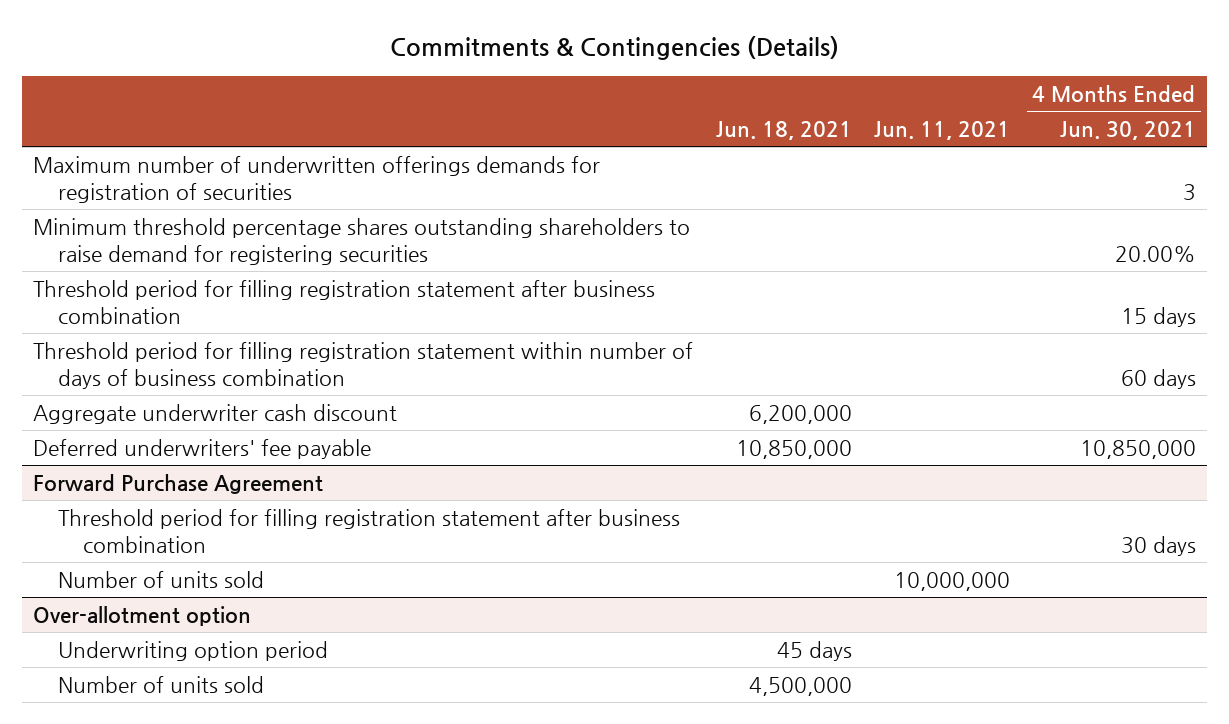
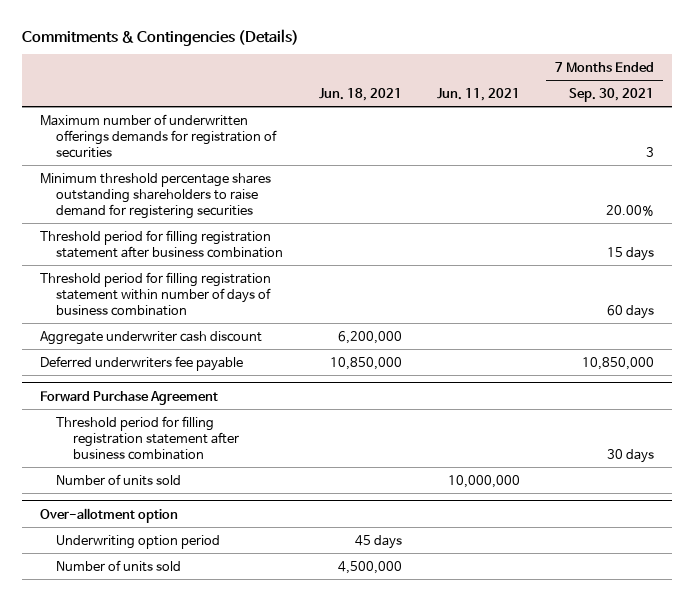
- | Jun. 18, 2021 | Jun. 11, 2021 | 4 Months Ended Jun. 30, 2021
+ | Jun. 18, 2021 | Jun. 11, 2021 | 7 Months Ended Sep. 30, 2021
- Deferred underwriters' fee payable | 10,850,000 | | 10,850,000
+ Deferred underwriters fee payable | 10,850,000 | | 10,850,000

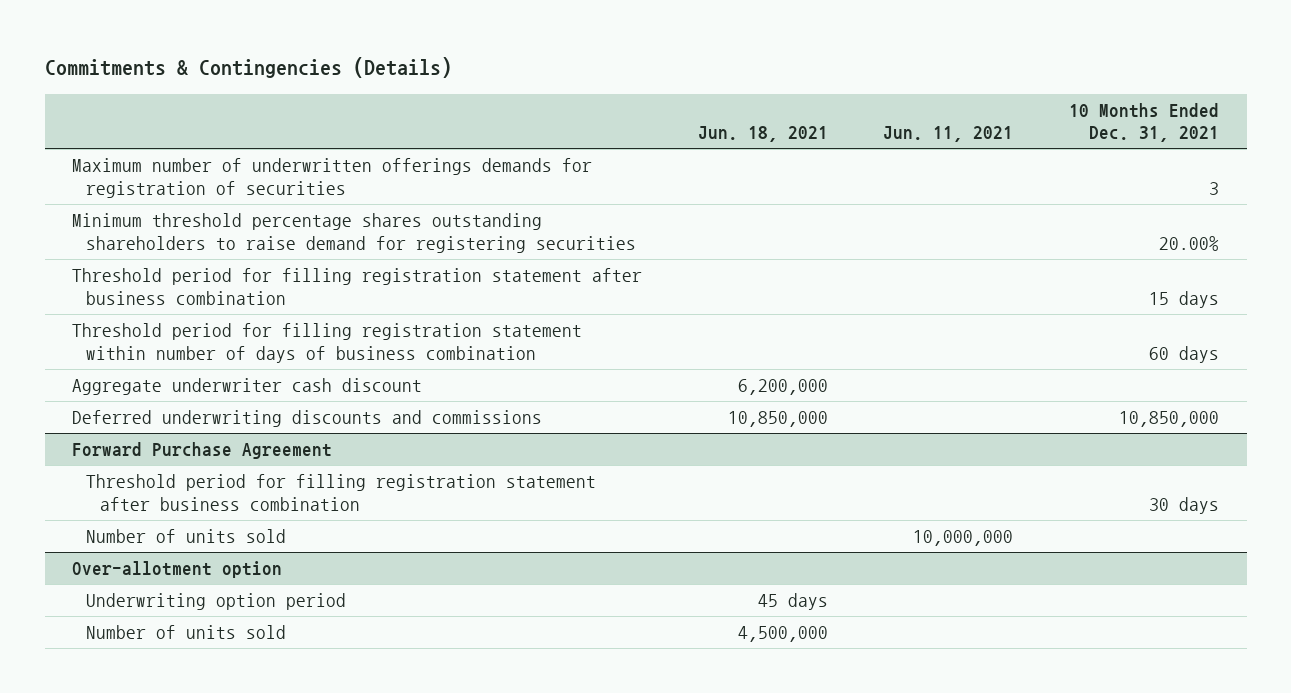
- | Jun. 18, 2021 | Jun. 11, 2021 | 7 Months Ended Sep. 30, 2021
+ | Jun. 18, 2021 | Jun. 11, 2021 | 10 Months Ended Dec. 31, 2021
- Deferred underwriters fee payable | 10,850,000 | | 10,850,000
+ Deferred underwriting discounts and commissions | 10,850,000 | | 10,850,000

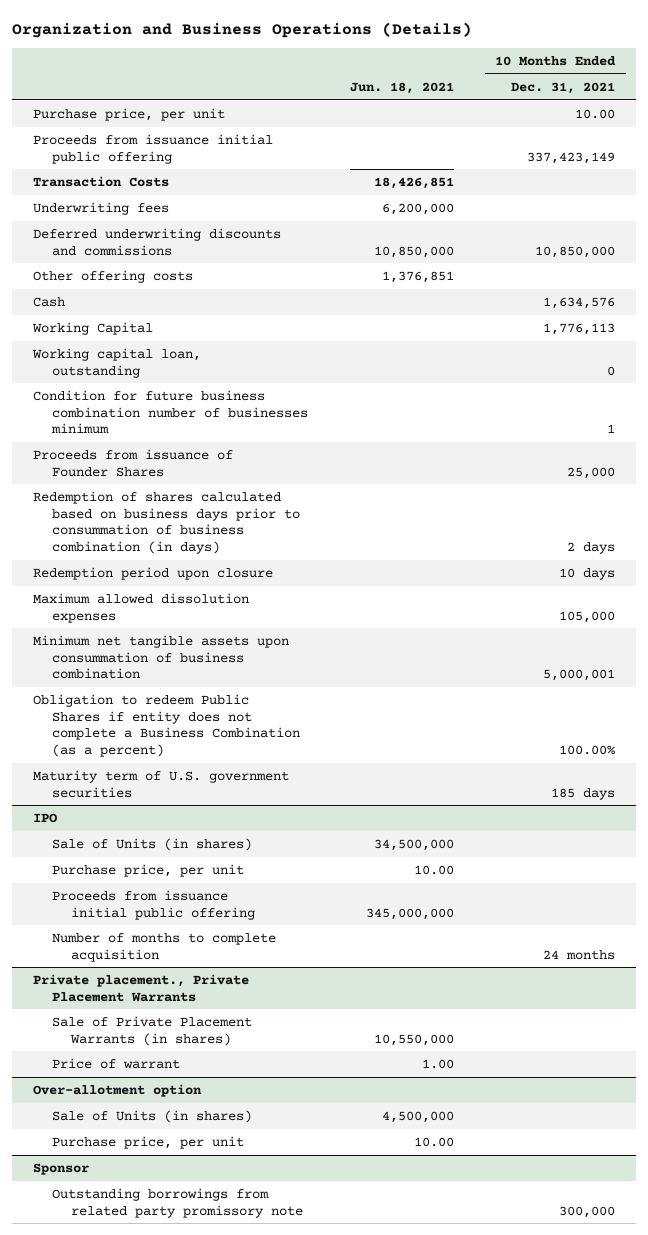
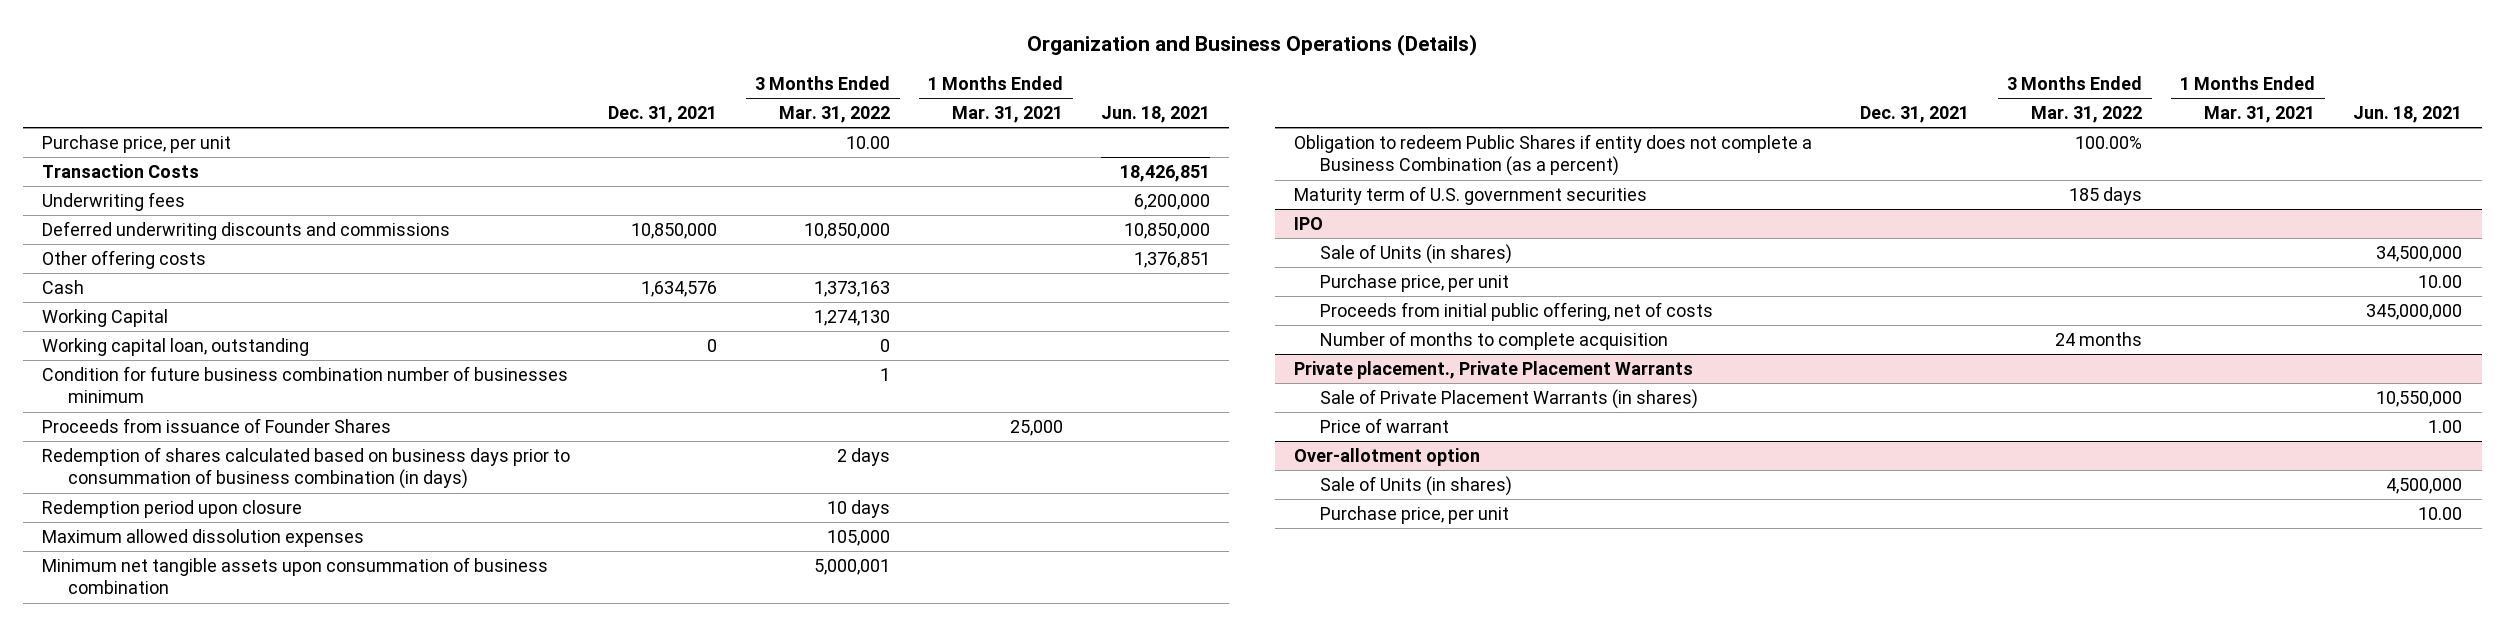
- | Jun. 18, 2021 | 10 Months Ended Dec. 31, 2021
+ | Dec. 31, 2021 | 3 Months Ended Mar. 31, 2022 | 1 Months Ended Mar. 31, 2021 | Jun. 18, 2021
- Proceeds from issuance initial public offering | | 337,423,149
@ IPO
- Proceeds from issuance initial public offering | 345,000,000 |
+ Proceeds from initial public offering, net of costs | | | | 345,000,000
- Sponsor
- Outstanding borrowings from related party promissory note | | 300,000

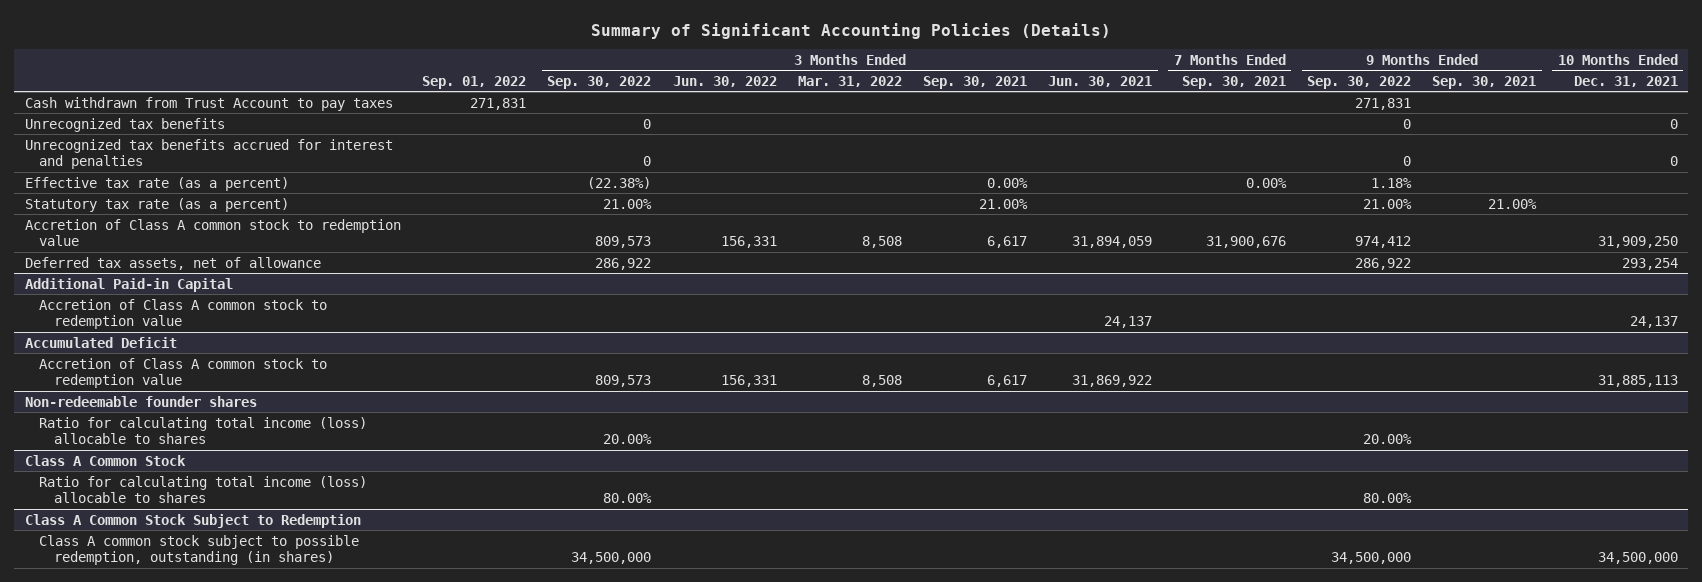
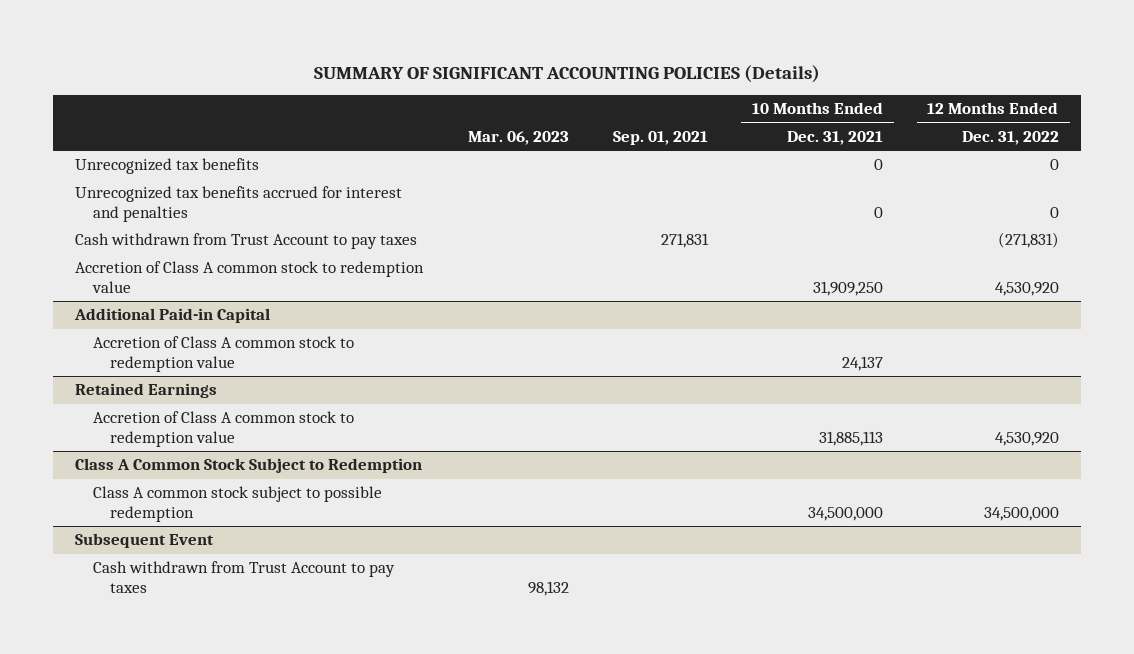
- Summary of Significant Accounting Policies (Details)
+ SUMMARY OF SIGNIFICANT ACCOUNTING POLICIES (Details)
- | Sep. 01, 2022 | 3 Months Ended Sep. 30, 2022 | 3 Months Ended Jun. 30, 2022 | 3 Months Ended Mar. 31, 2022 | 3 Months Ended Sep. 30, 2021 | 3 Months Ended Jun. 30, 2021 | 7 Months Ended Sep. 30, 2021 | 9 Months Ended Sep. 30, 2022 | 9 Months Ended Sep. 30, 2021 | 10 Months Ended Dec. 31, 2021
+ | Mar. 06, 2023 | Sep. 01, 2021 | 10 Months Ended Dec. 31, 2021 | 12 Months Ended Dec. 31, 2022
- Effective tax rate (as a percent) | | (22.38%) | | | 0.00% | | 0.00% | 1.18% | |
- Statutory tax rate (as a percent) | | 21.00% | | | 21.00% | | | 21.00% | 21.00% |
moved down: Cash withdrawn from Trust Account to pay taxes | | 271,831 | | (271,831)
- Deferred tax assets, net of allowance | | 286,922 | | | | | | 286,922 | | 293,254
- Accumulated Deficit
+ Retained Earnings
- Non-redeemable founder shares
- Ratio for calculating total income (loss) allocable to shares | | 20.00% | | | | | | 20.00% | |
- Class A Common Stock
- Ratio for calculating total income (loss) allocable to shares | | 80.00% | | | | | | 80.00% | |
@ Class A Common Stock Subject to Redemption
- Class A common stock subject to possible redemption, outstanding (in shares) | | 34,500,000 | | | | | | 34,500,000 | | 34,500,000
+ Class A common stock subject to possible redemption | | | 34,500,000 | 34,500,000
+ Subsequent Event
+ Cash withdrawn from Trust Account to pay taxes | 98,132 | | |

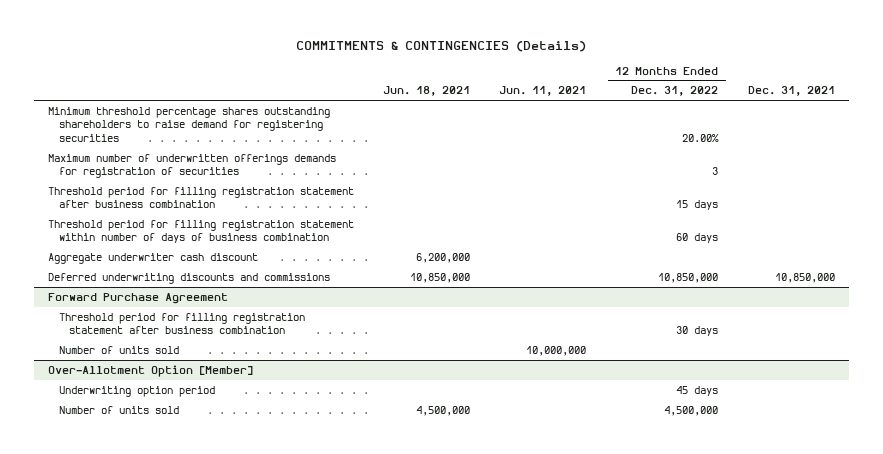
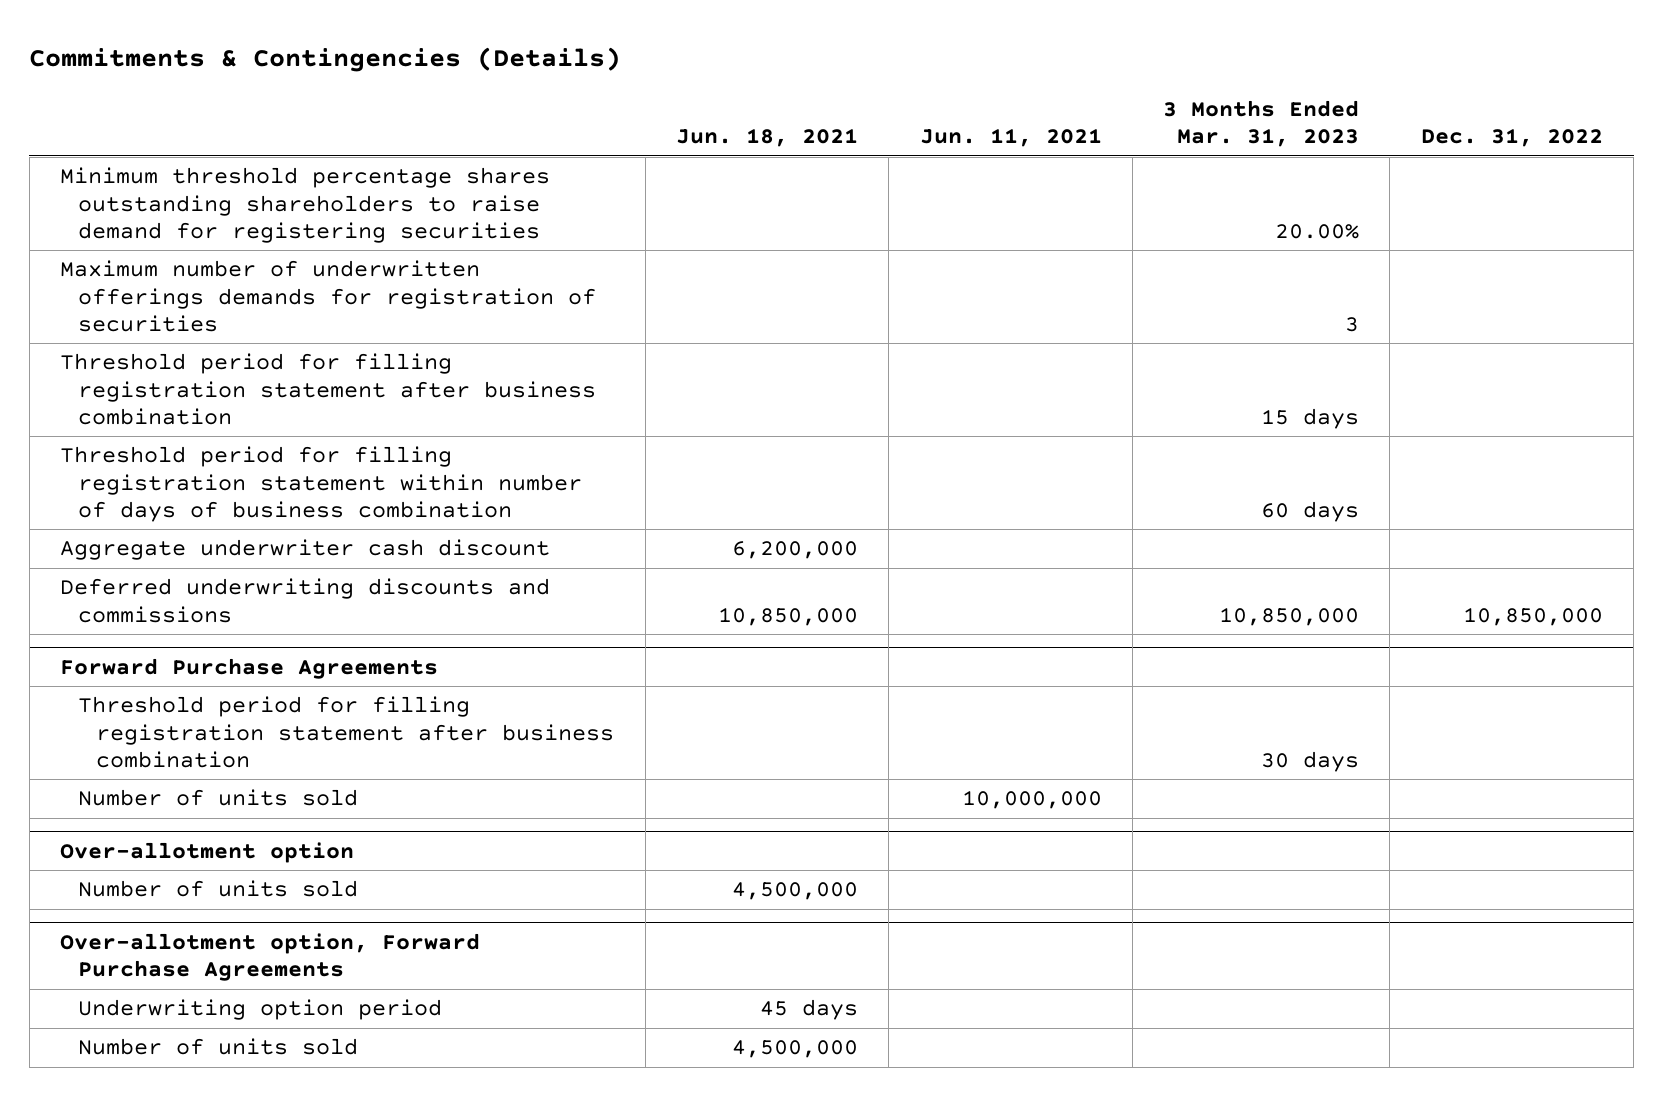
- COMMITMENTS & CONTINGENCIES (Details)
+ Commitments & Contingencies (Details)
- | Jun. 18, 2021 | Jun. 11, 2021 | 12 Months Ended Dec. 31, 2022 | Dec. 31, 2021
+ | Jun. 18, 2021 | Jun. 11, 2021 | 3 Months Ended Mar. 31, 2023 | Dec. 31, 2022
- Forward Purchase Agreement
+ Forward Purchase Agreements
- Over-Allotment Option [Member]
- Underwriting option period | | | 45 days |
+ Over-allotment option
+ Over-allotment option, Forward Purchase Agreements
+ Underwriting option period | 45 days | | |
+ Number of units sold | 4,500,000 | | |

